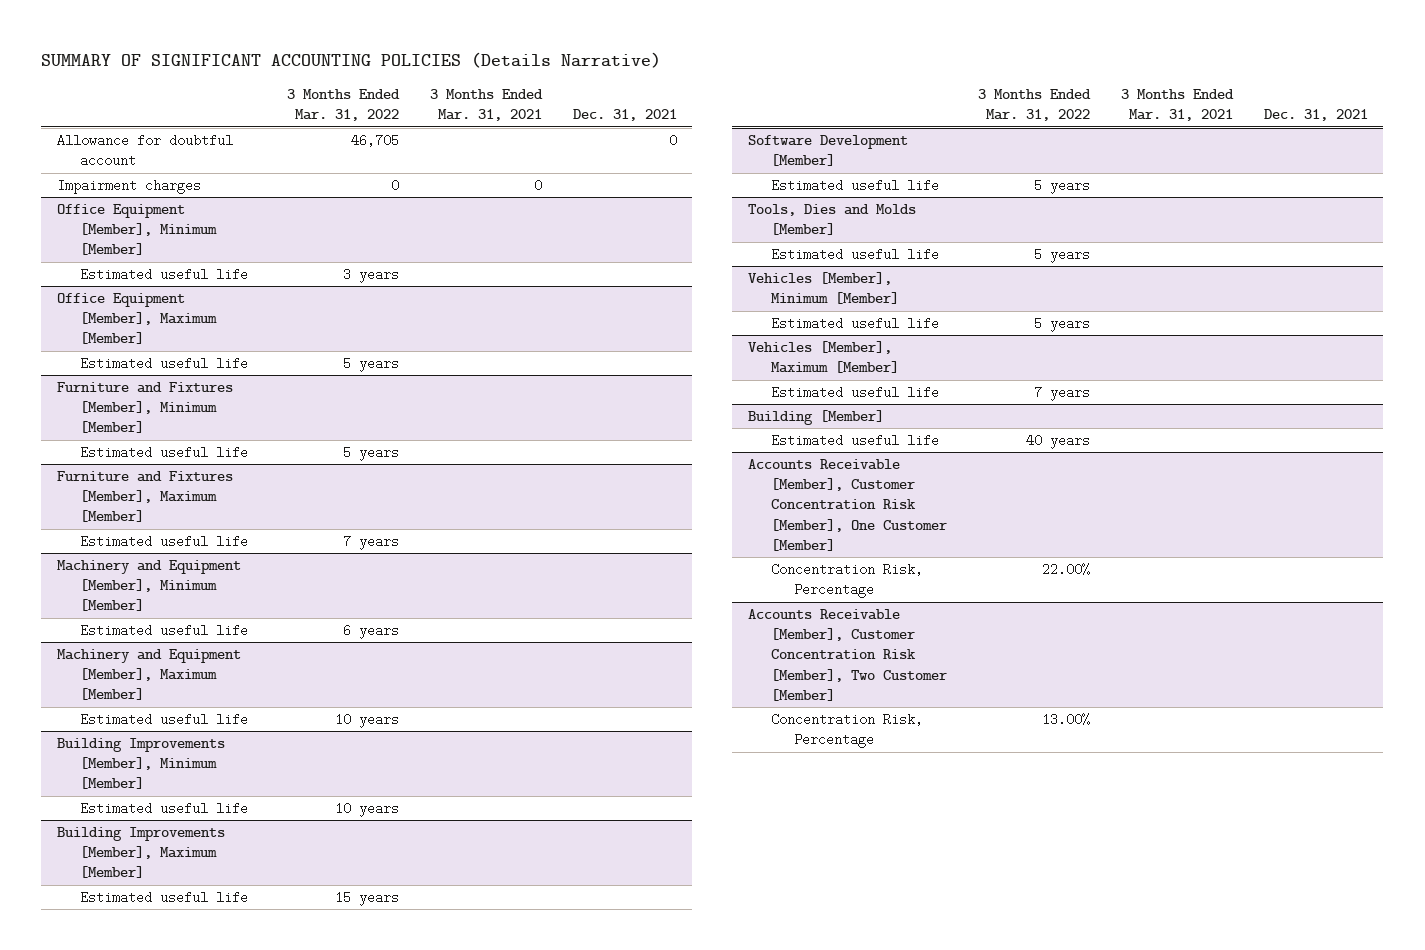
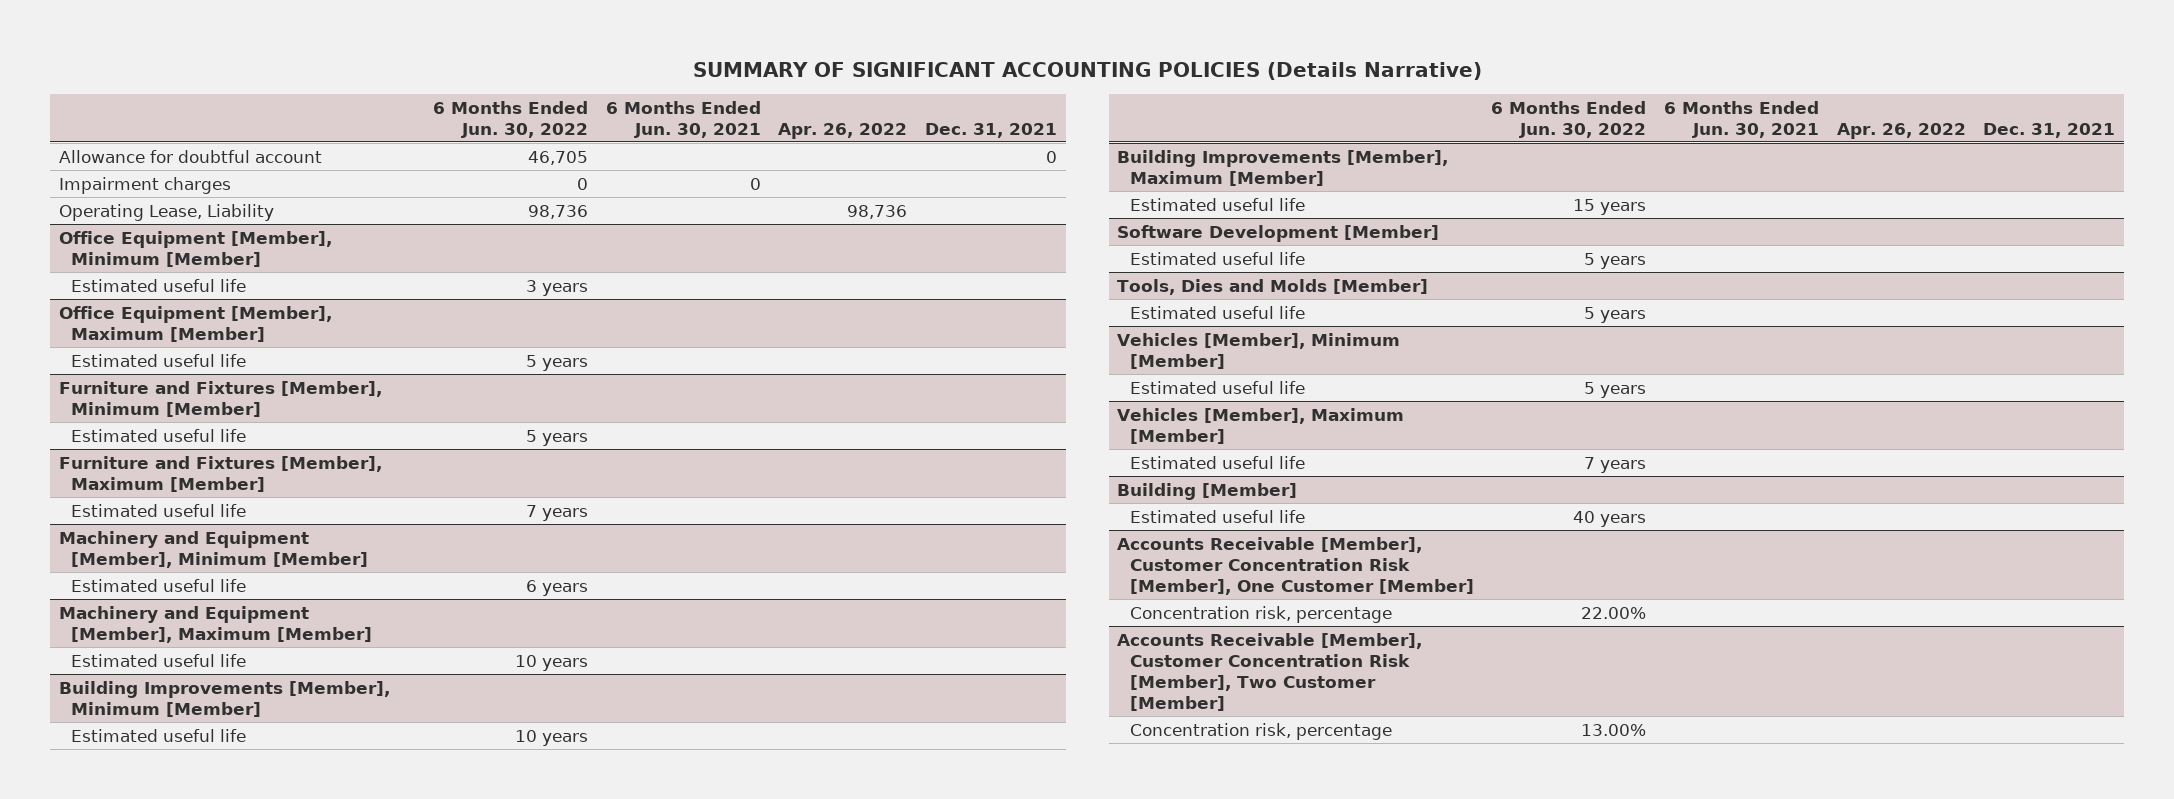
- | 3 Months Ended Mar. 31, 2022 | 3 Months Ended Mar. 31, 2021 | Dec. 31, 2021
+ | 6 Months Ended Jun. 30, 2022 | 6 Months Ended Jun. 30, 2021 | Apr. 26, 2022 | Dec. 31, 2021
+ Operating Lease, Liability | 98,736 | | 98,736 |
@ Accounts Receivable [Member], Customer Concentration Risk [Member], One Customer [Member]
- Concentration Risk, Percentage | 22.00% | |
+ Concentration risk, percentage | 22.00% | | |
@ Accounts Receivable [Member], Customer Concentration Risk [Member], Two Customer [Member]
- Concentration Risk, Percentage | 13.00% | |
+ Concentration risk, percentage | 13.00% | | |

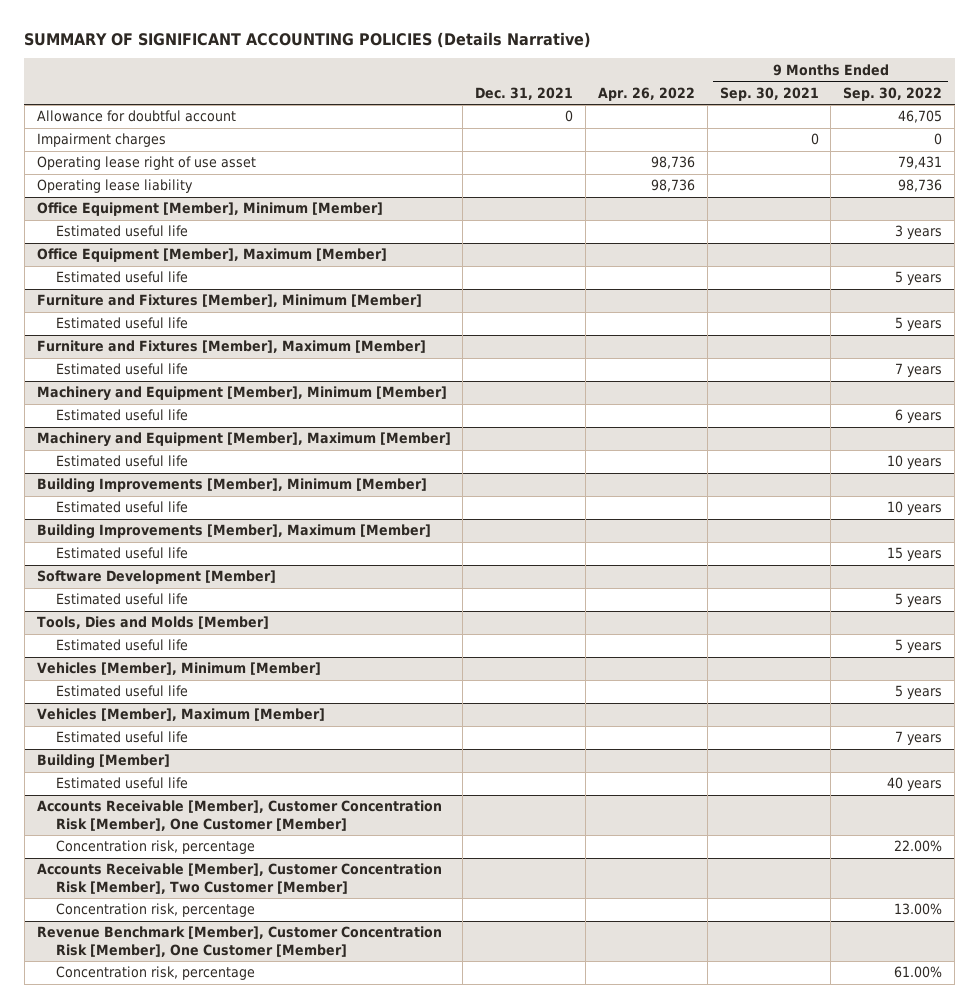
- | 6 Months Ended Jun. 30, 2022 | 6 Months Ended Jun. 30, 2021 | Apr. 26, 2022 | Dec. 31, 2021
+ | Dec. 31, 2021 | Apr. 26, 2022 | 9 Months Ended Sep. 30, 2021 | 9 Months Ended Sep. 30, 2022
- Operating Lease, Liability | 98,736 | | 98,736 |
+ Operating lease right of use asset | | 98,736 | | 79,431
+ Operating lease liability | | 98,736 | | 98,736
+ Revenue Benchmark [Member], Customer Concentration Risk [Member], One Customer [Member]
+ Concentration risk, percentage | | | | 61.00%

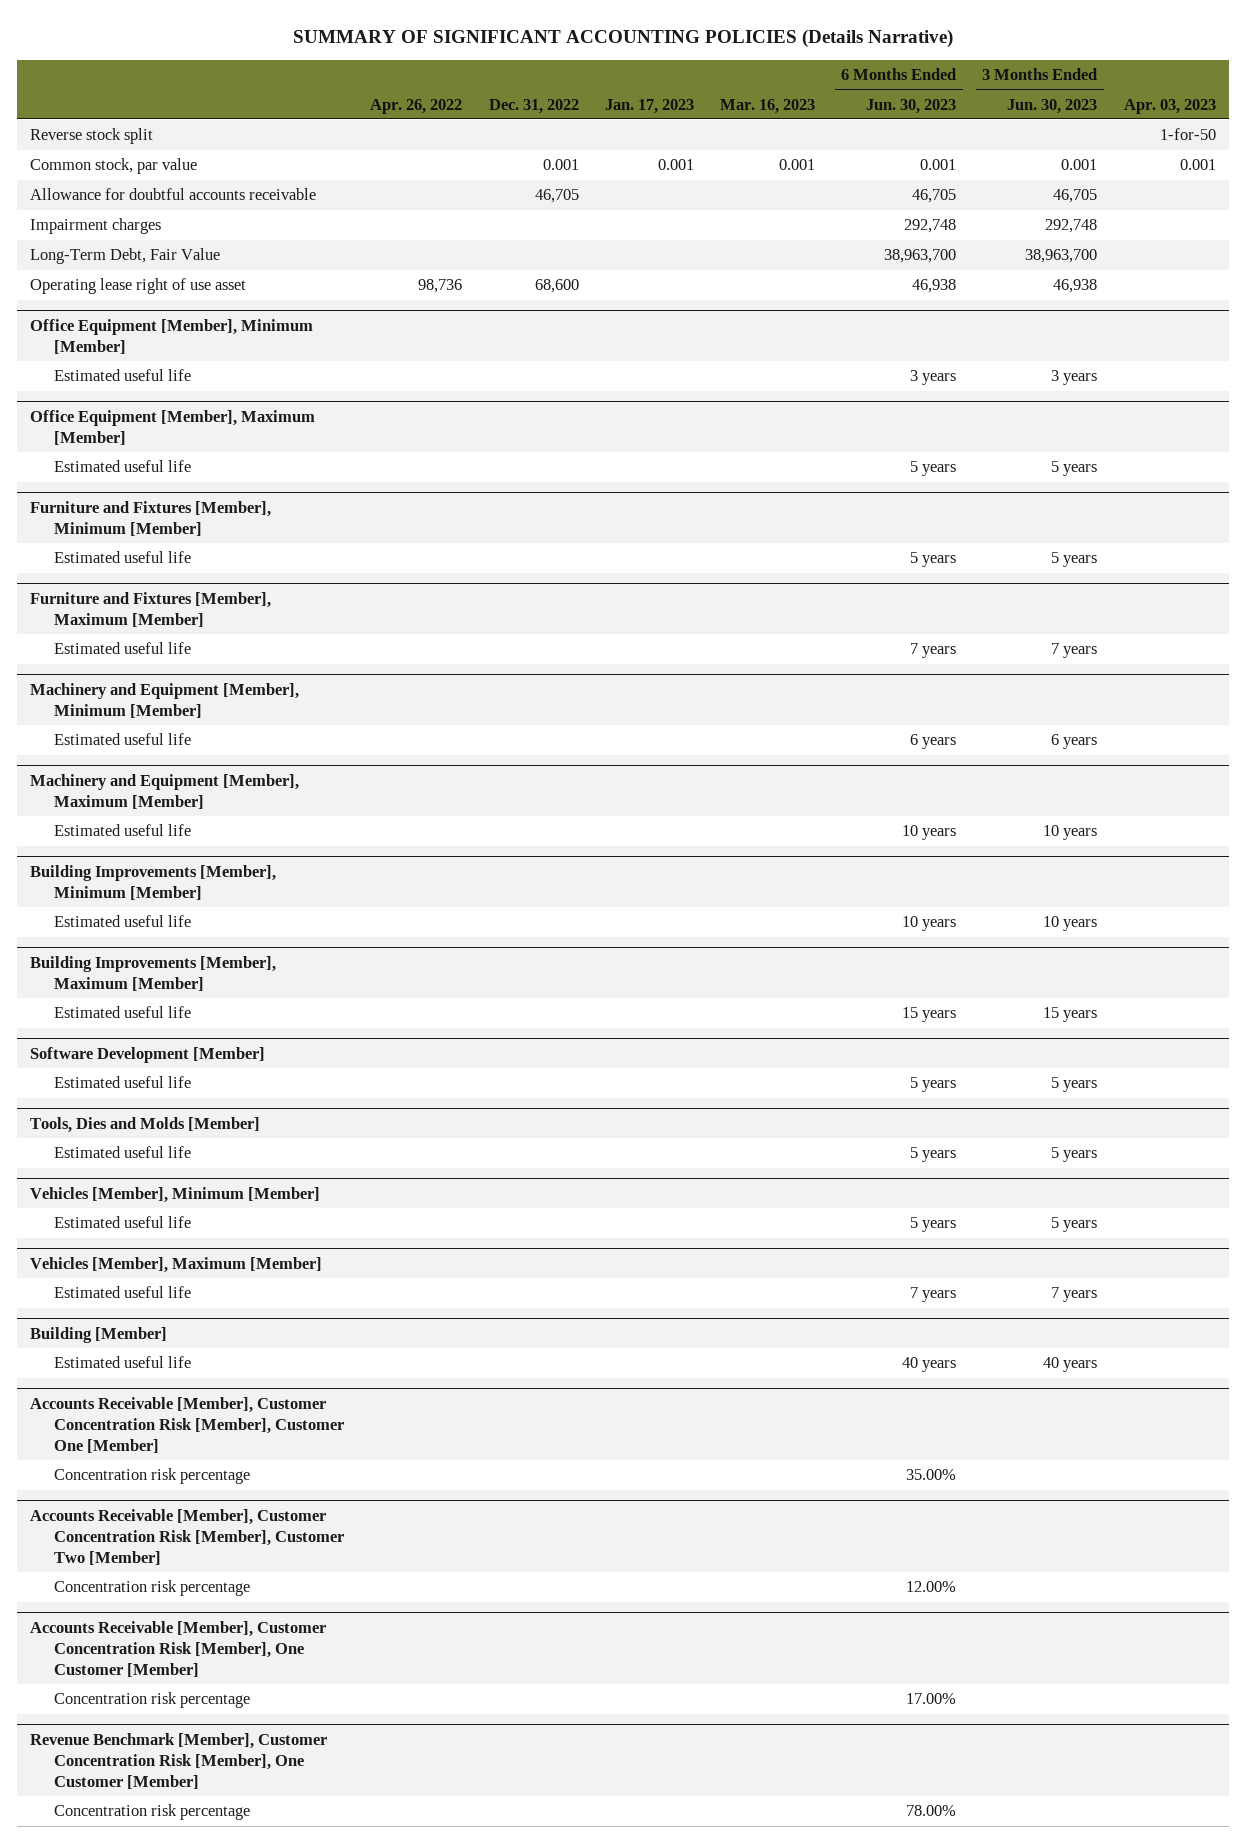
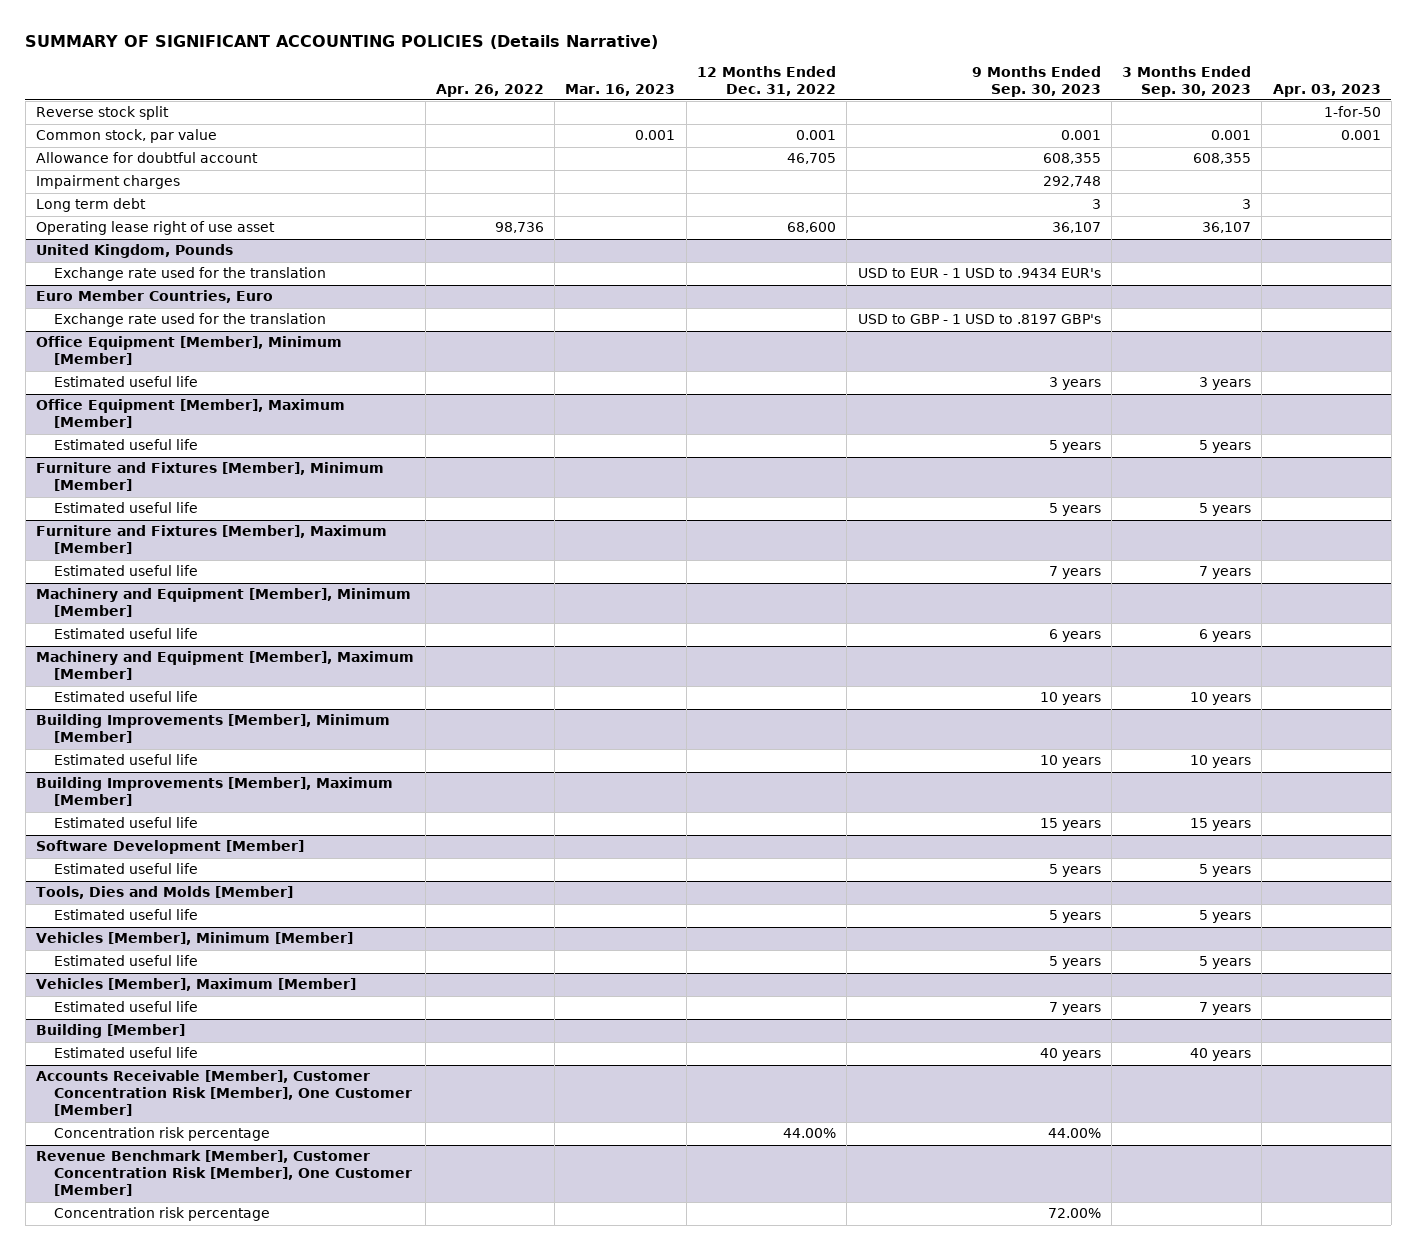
- | Apr. 26, 2022 | Dec. 31, 2022 | Jan. 17, 2023 | Mar. 16, 2023 | 6 Months Ended Jun. 30, 2023 | 3 Months Ended Jun. 30, 2023 | Apr. 03, 2023
+ | Apr. 26, 2022 | Mar. 16, 2023 | 12 Months Ended Dec. 31, 2022 | 9 Months Ended Sep. 30, 2023 | 3 Months Ended Sep. 30, 2023 | Apr. 03, 2023
- Allowance for doubtful accounts receivable | | 46,705 | | | 46,705 | 46,705 |
+ Allowance for doubtful account | | | 46,705 | 608,355 | 608,355 |
- Long-Term Debt, Fair Value | | | | | 38,963,700 | 38,963,700 |
+ Long term debt | | | | 3 | 3 |
+ United Kingdom, Pounds
+ Exchange rate used for the translation | | | | USD to EUR - 1 USD to .9434 EUR's | |
+ Euro Member Countries, Euro
+ Exchange rate used for the translation | | | | USD to GBP - 1 USD to .8197 GBP's | |
- Accounts Receivable [Member], Customer Concentration Risk [Member], Customer One [Member]
- Concentration risk percentage | | | | | 35.00% | |
- Accounts Receivable [Member], Customer Concentration Risk [Member], Customer Two [Member]
- Concentration risk percentage | | | | | 12.00% | |

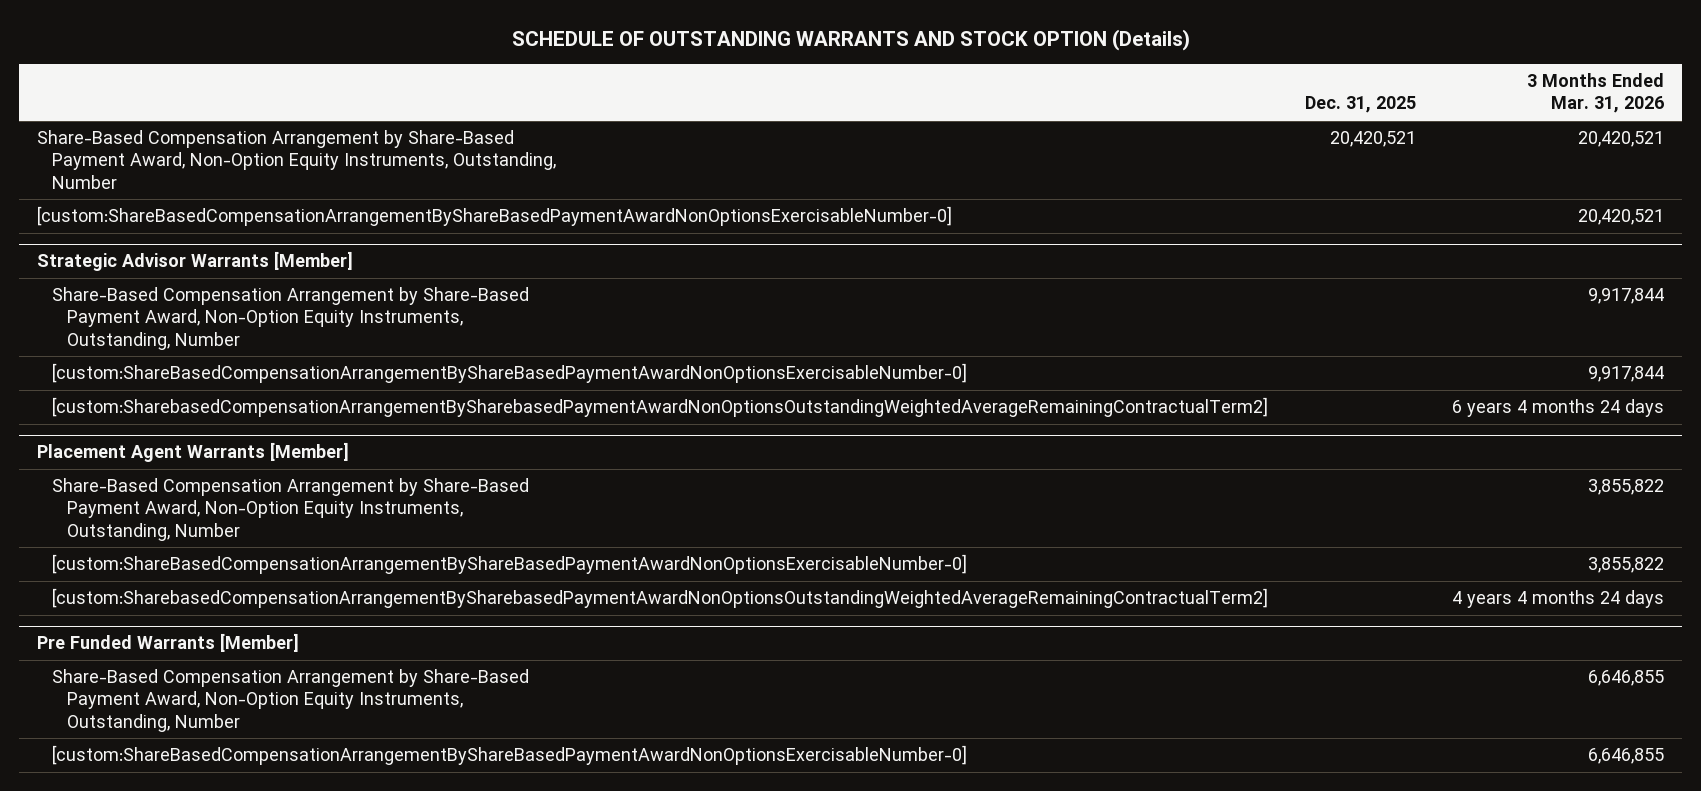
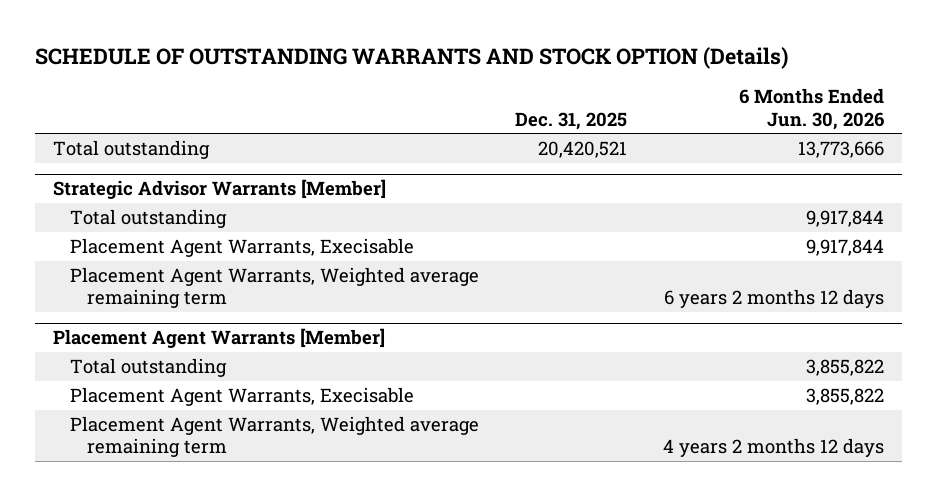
- | Dec. 31, 2025 | 3 Months Ended Mar. 31, 2026
+ | Dec. 31, 2025 | 6 Months Ended Jun. 30, 2026
- Share-Based Compensation Arrangement by Share-Based Payment Award, Non-Option Equity Instruments, Outstanding, Number | 20,420,521 | 20,420,521
- [custom:ShareBasedCompensationArrangementByShareBasedPaymentAwardNonOptionsExercisableNumber-0] | | 20,420,521
+ Total outstanding | 20,420,521 | 13,773,666
@ Strategic Advisor Warrants [Member]
- Share-Based Compensation Arrangement by Share-Based Payment Award, Non-Option Equity Instruments, Outstanding, Number | | 9,917,844
- [custom:ShareBasedCompensationArrangementByShareBasedPaymentAwardNonOptionsExercisableNumber-0] | | 9,917,844
- [custom:SharebasedCompensationArrangementBySharebasedPaymentAwardNonOptionsOutstandingWeightedAverageRemainingContractualTerm2] | | 6 years 4 months 24 days
+ Total outstanding | | 9,917,844
+ Placement Agent Warrants, Execisable | | 9,917,844
+ Placement Agent Warrants, Weighted average remaining term | | 6 years 2 months 12 days
@ Placement Agent Warrants [Member]
- Share-Based Compensation Arrangement by Share-Based Payment Award, Non-Option Equity Instruments, Outstanding, Number | | 3,855,822
- [custom:ShareBasedCompensationArrangementByShareBasedPaymentAwardNonOptionsExercisableNumber-0] | | 3,855,822
- [custom:SharebasedCompensationArrangementBySharebasedPaymentAwardNonOptionsOutstandingWeightedAverageRemainingContractualTerm2] | | 4 years 4 months 24 days
- Pre Funded Warrants [Member]
- Share-Based Compensation Arrangement by Share-Based Payment Award, Non-Option Equity Instruments, Outstanding, Number | | 6,646,855
- [custom:ShareBasedCompensationArrangementByShareBasedPaymentAwardNonOptionsExercisableNumber-0] | | 6,646,855
@ Placement Agent Warrants [Member]
+ Total outstanding | | 3,855,822
+ Placement Agent Warrants, Execisable | | 3,855,822
+ Placement Agent Warrants, Weighted average remaining term | | 4 years 2 months 12 days

